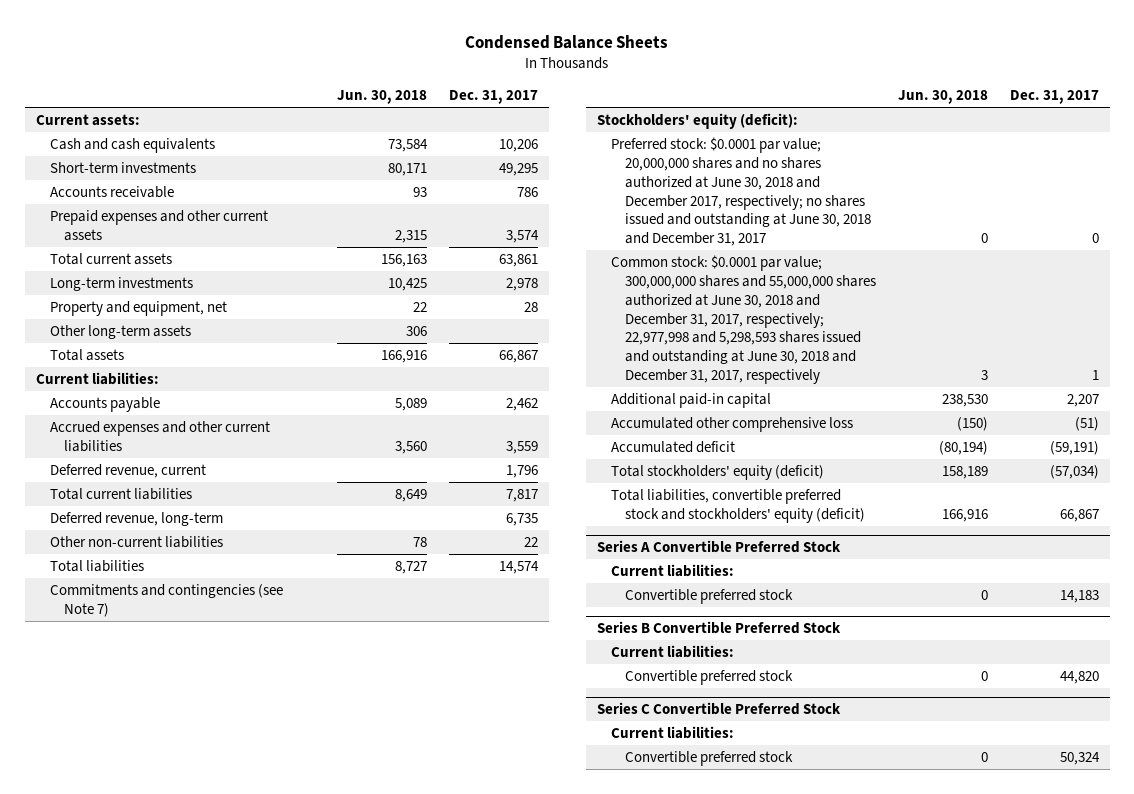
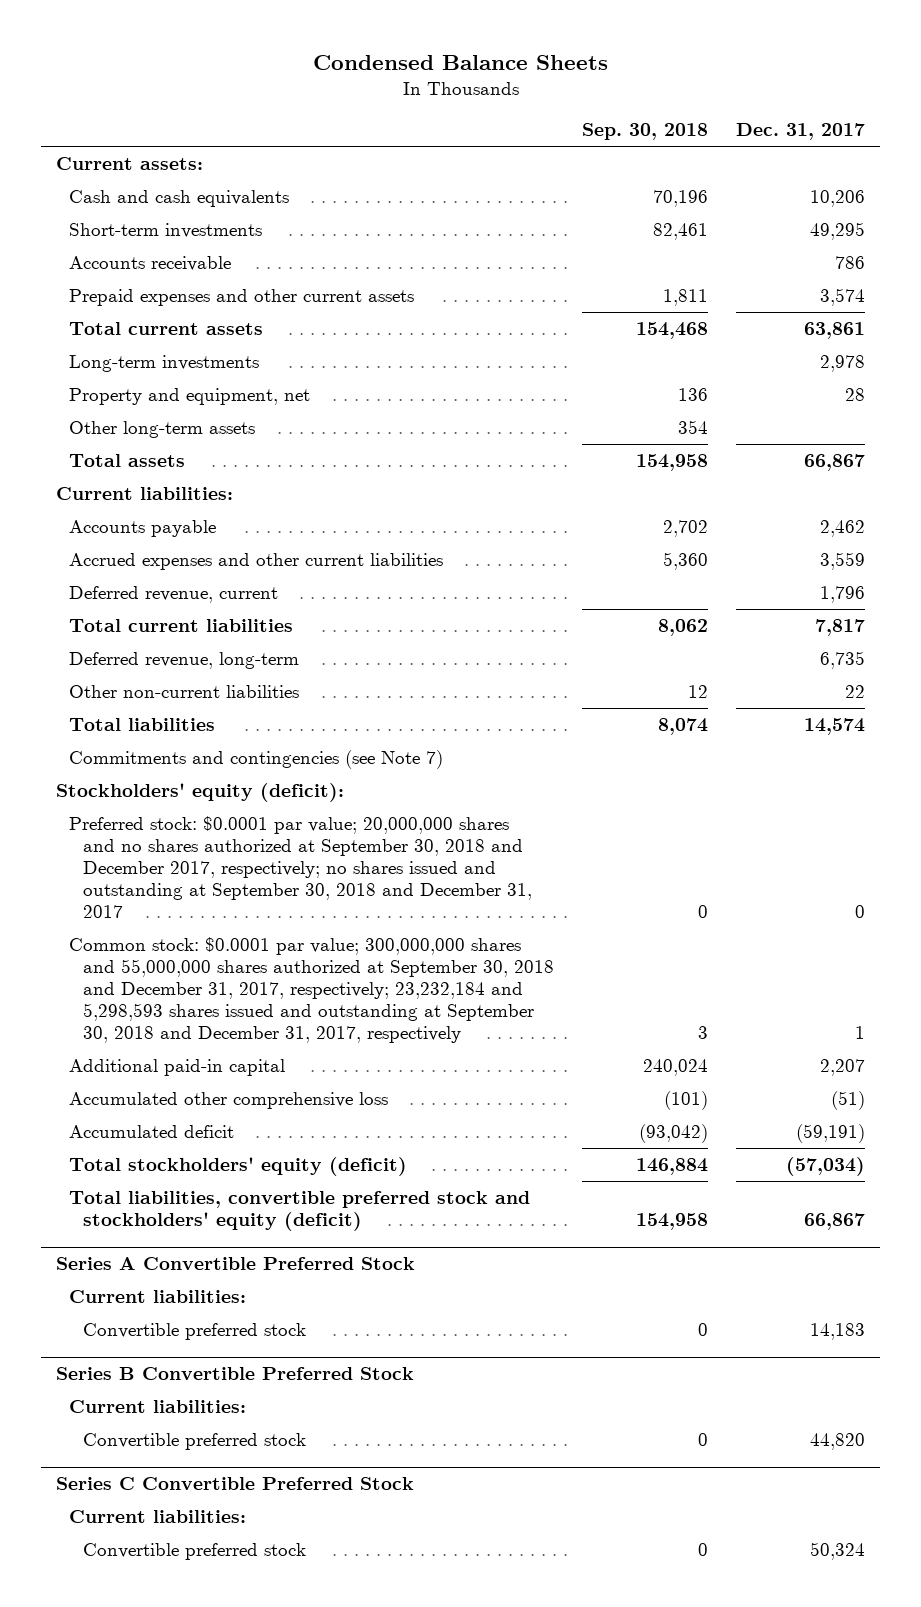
- | Jun. 30, 2018 | Dec. 31, 2017
+ | Sep. 30, 2018 | Dec. 31, 2017
- Preferred stock: $0.0001 par value; 20,000,000 shares and no shares authorized at June 30, 2018 and December 2017, respectively; no shares issued and outstanding at June 30, 2018 and December 31, 2017 | 0 | 0
- Common stock: $0.0001 par value; 300,000,000 shares and 55,000,000 shares authorized at June 30, 2018 and December 31, 2017, respectively; 22,977,998 and 5,298,593 shares issued and outstanding at June 30, 2018 and December 31, 2017, respectively | 3 | 1
+ Preferred stock: $0.0001 par value; 20,000,000 shares and no shares authorized at September 30, 2018 and December 2017, respectively; no shares issued and outstanding at September 30, 2018 and December 31, 2017 | 0 | 0
+ Common stock: $0.0001 par value; 300,000,000 shares and 55,000,000 shares authorized at September 30, 2018 and December 31, 2017, respectively; 23,232,184 and 5,298,593 shares issued and outstanding at September 30, 2018 and December 31, 2017, respectively | 3 | 1

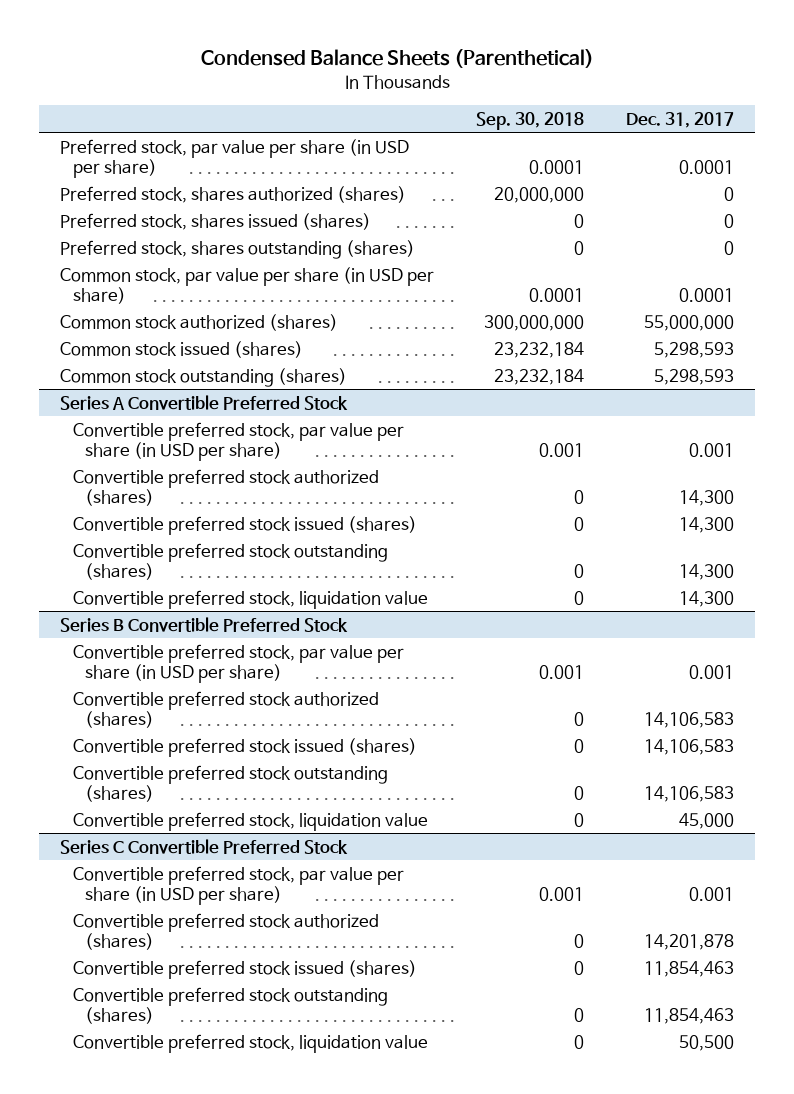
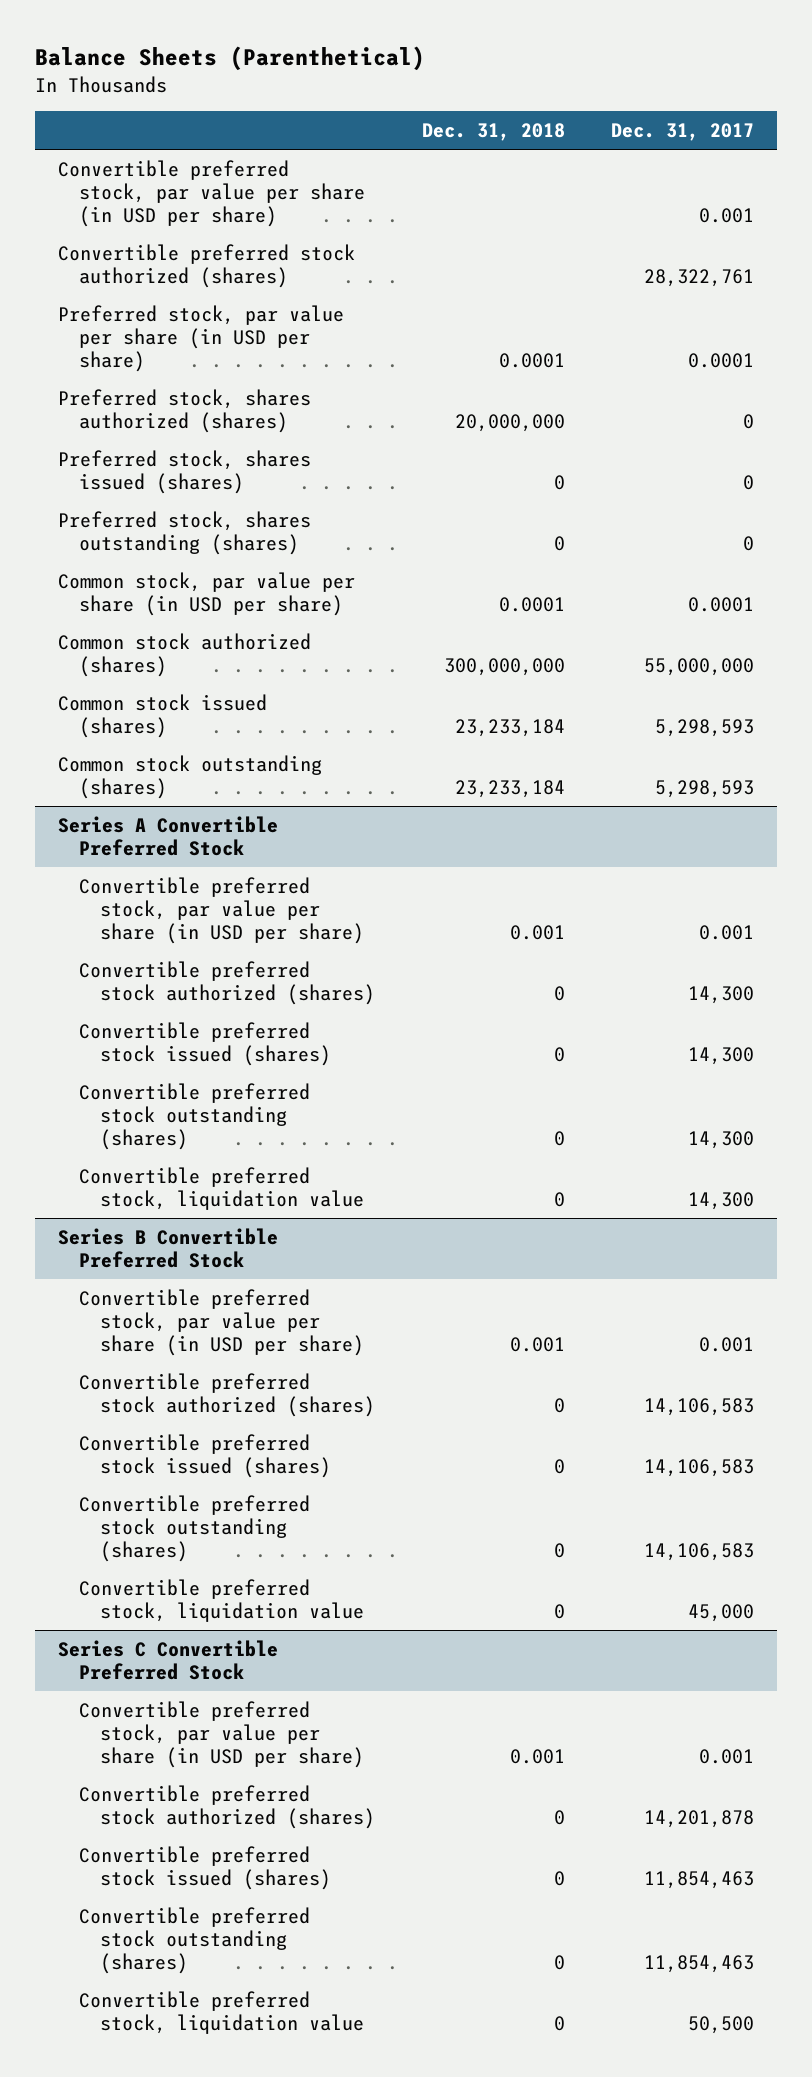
- Condensed Balance Sheets (Parenthetical)
+ Balance Sheets (Parenthetical)
- | Sep. 30, 2018 | Dec. 31, 2017
+ | Dec. 31, 2018 | Dec. 31, 2017
+ Convertible preferred stock, par value per share (in USD per share) | | 0.001
+ Convertible preferred stock authorized (shares) | | 28,322,761

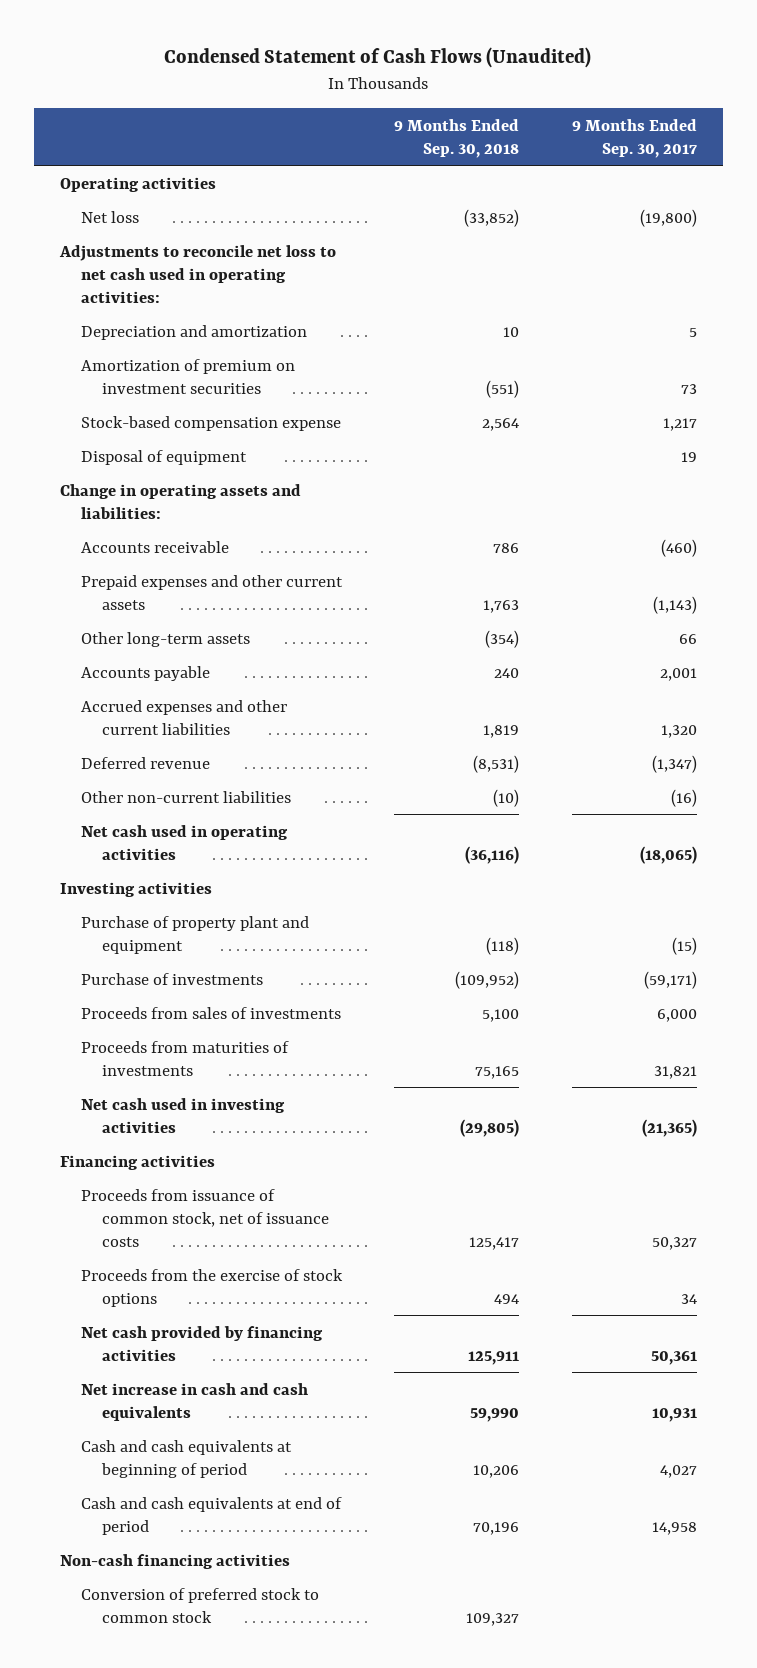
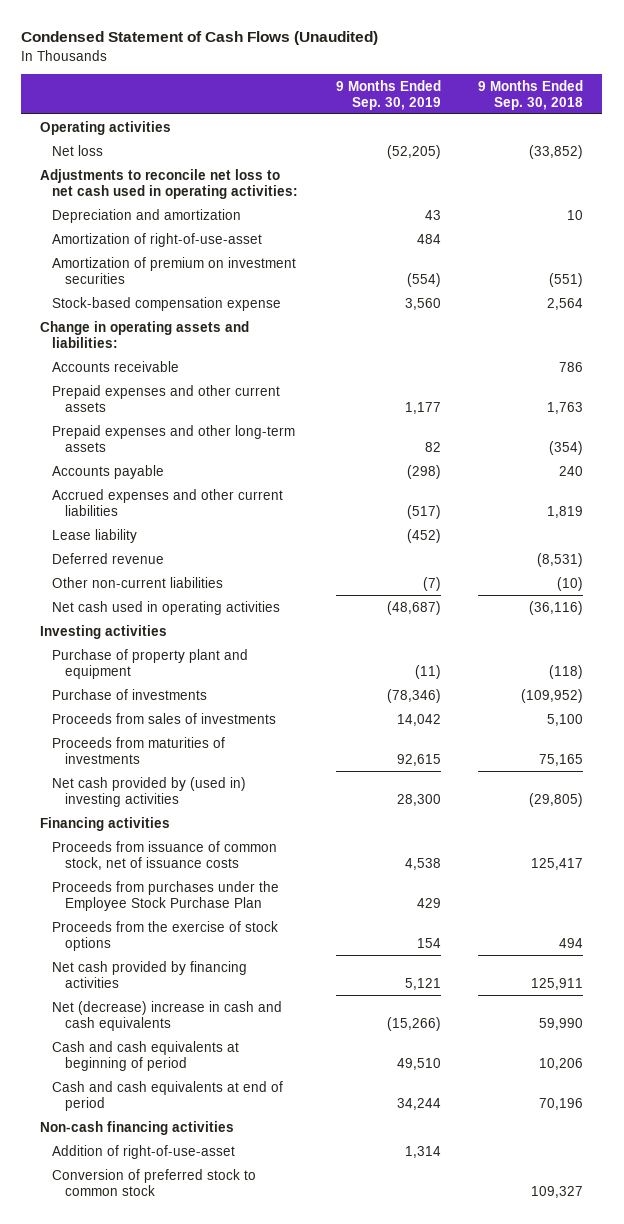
- | 9 Months Ended Sep. 30, 2018 | 9 Months Ended Sep. 30, 2017
+ | 9 Months Ended Sep. 30, 2019 | 9 Months Ended Sep. 30, 2018
+ Amortization of right-of-use-asset | 484 |
- Disposal of equipment | | 19
- Other long-term assets | (354) | 66
+ Prepaid expenses and other long-term assets | 82 | (354)
+ Lease liability | (452) |
- Net cash used in investing activities | (29,805) | (21,365)
+ Net cash provided by (used in) investing activities | 28,300 | (29,805)
+ Proceeds from purchases under the Employee Stock Purchase Plan | 429 |
- Net increase in cash and cash equivalents | 59,990 | 10,931
+ Net (decrease) increase in cash and cash equivalents | (15,266) | 59,990
+ Addition of right-of-use-asset | 1,314 |

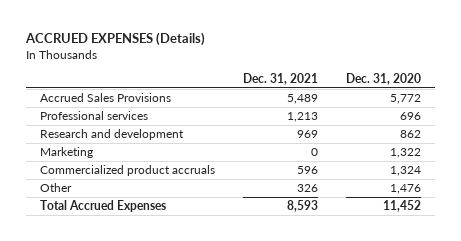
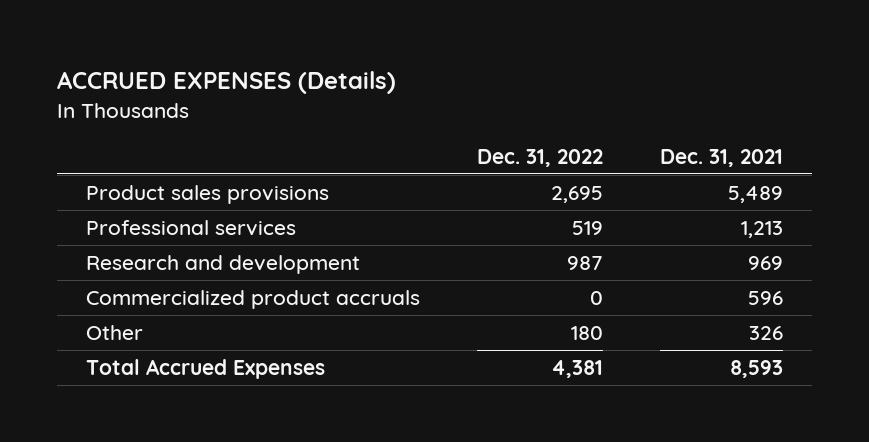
- | Dec. 31, 2021 | Dec. 31, 2020
+ | Dec. 31, 2022 | Dec. 31, 2021
- Accrued Sales Provisions | 5,489 | 5,772
+ Product sales provisions | 2,695 | 5,489
- Marketing | 0 | 1,322

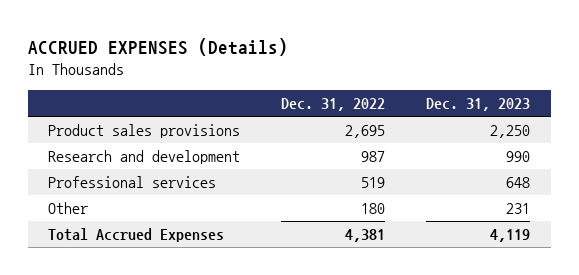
- | Dec. 31, 2022 | Dec. 31, 2021
+ | Dec. 31, 2022 | Dec. 31, 2023
- Commercialized product accruals | 0 | 596
moved down: Professional services | 519 | 648

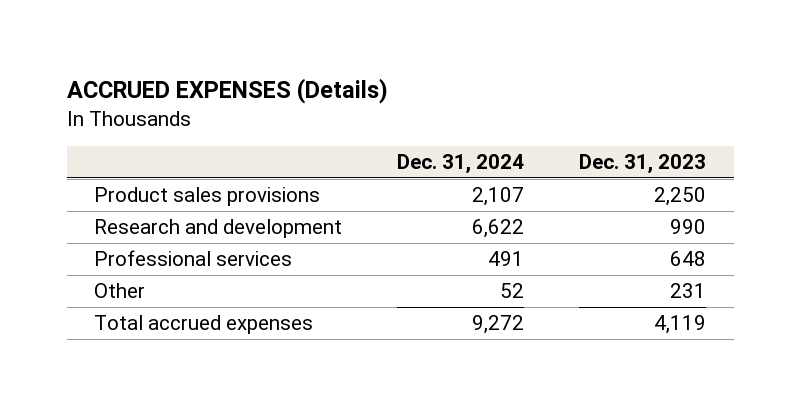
- | Dec. 31, 2022 | Dec. 31, 2023
+ | Dec. 31, 2024 | Dec. 31, 2023
- Total Accrued Expenses | 4,381 | 4,119
+ Total accrued expenses | 9,272 | 4,119

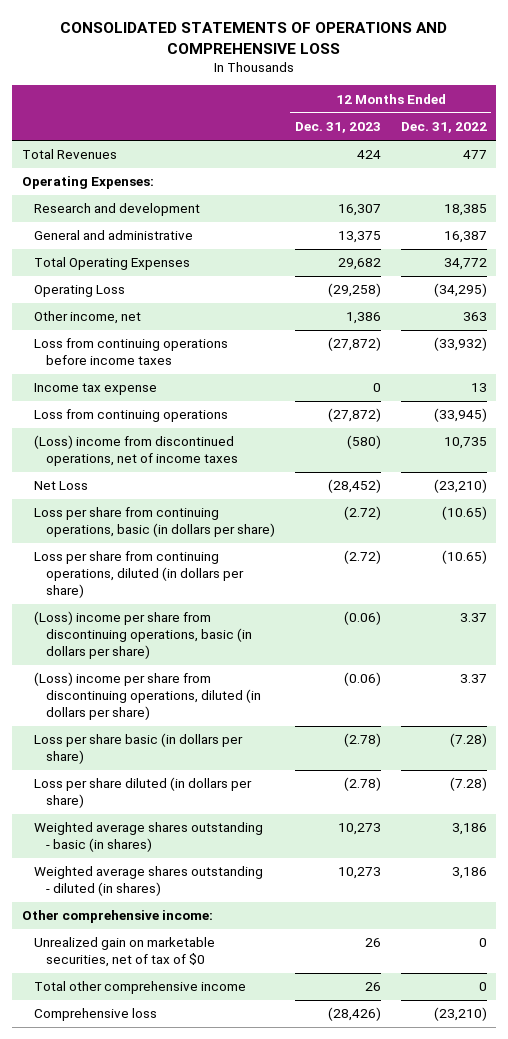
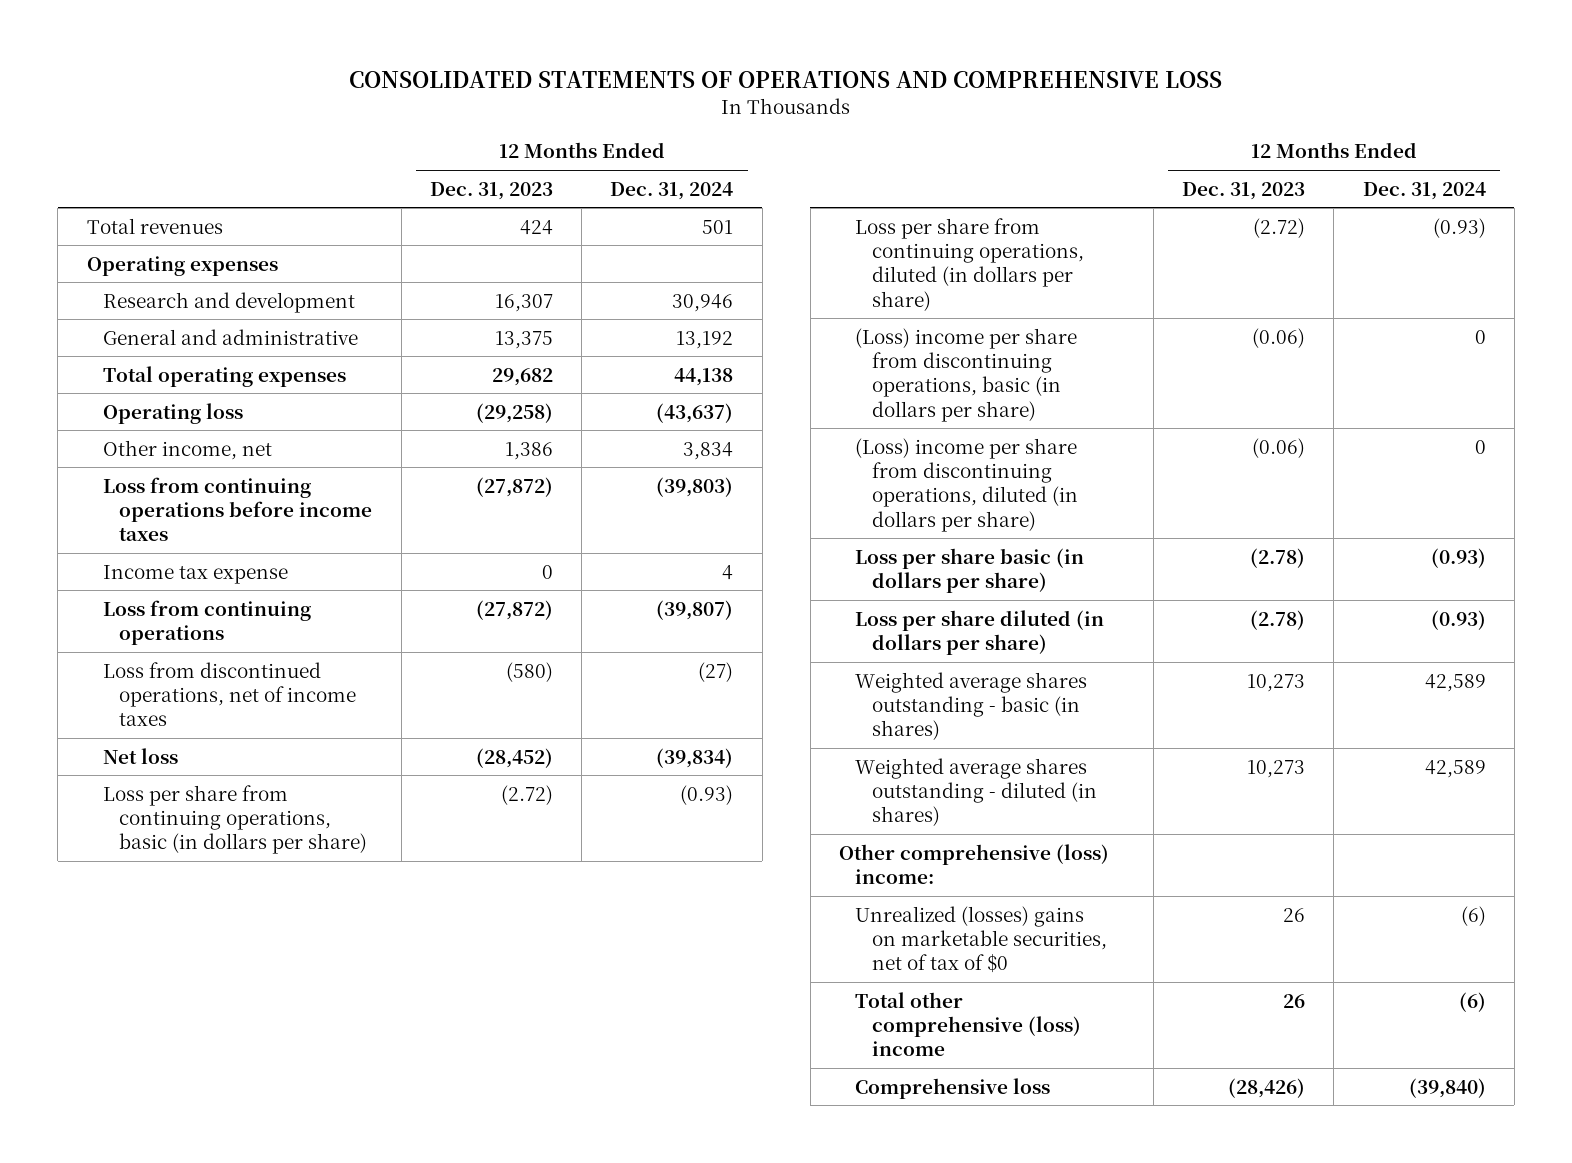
- | 12 Months Ended Dec. 31, 2023 | 12 Months Ended Dec. 31, 2022
+ | 12 Months Ended Dec. 31, 2023 | 12 Months Ended Dec. 31, 2024
- Total Revenues | 424 | 477
- Operating Expenses:
+ Total revenues | 424 | 501
+ Operating expenses
- Total Operating Expenses | 29,682 | 34,772
- Operating Loss | (29,258) | (34,295)
+ Total operating expenses | 29,682 | 44,138
+ Operating loss | (29,258) | (43,637)
- (Loss) income from discontinued operations, net of income taxes | (580) | 10,735
- Net Loss | (28,452) | (23,210)
+ Loss from discontinued operations, net of income taxes | (580) | (27)
+ Net loss | (28,452) | (39,834)
- Other comprehensive income:
- Unrealized gain on marketable securities, net of tax of $0 | 26 | 0
- Total other comprehensive income | 26 | 0
+ Other comprehensive (loss) income:
+ Unrealized (losses) gains on marketable securities, net of tax of $0 | 26 | (6)
+ Total other comprehensive (loss) income | 26 | (6)

